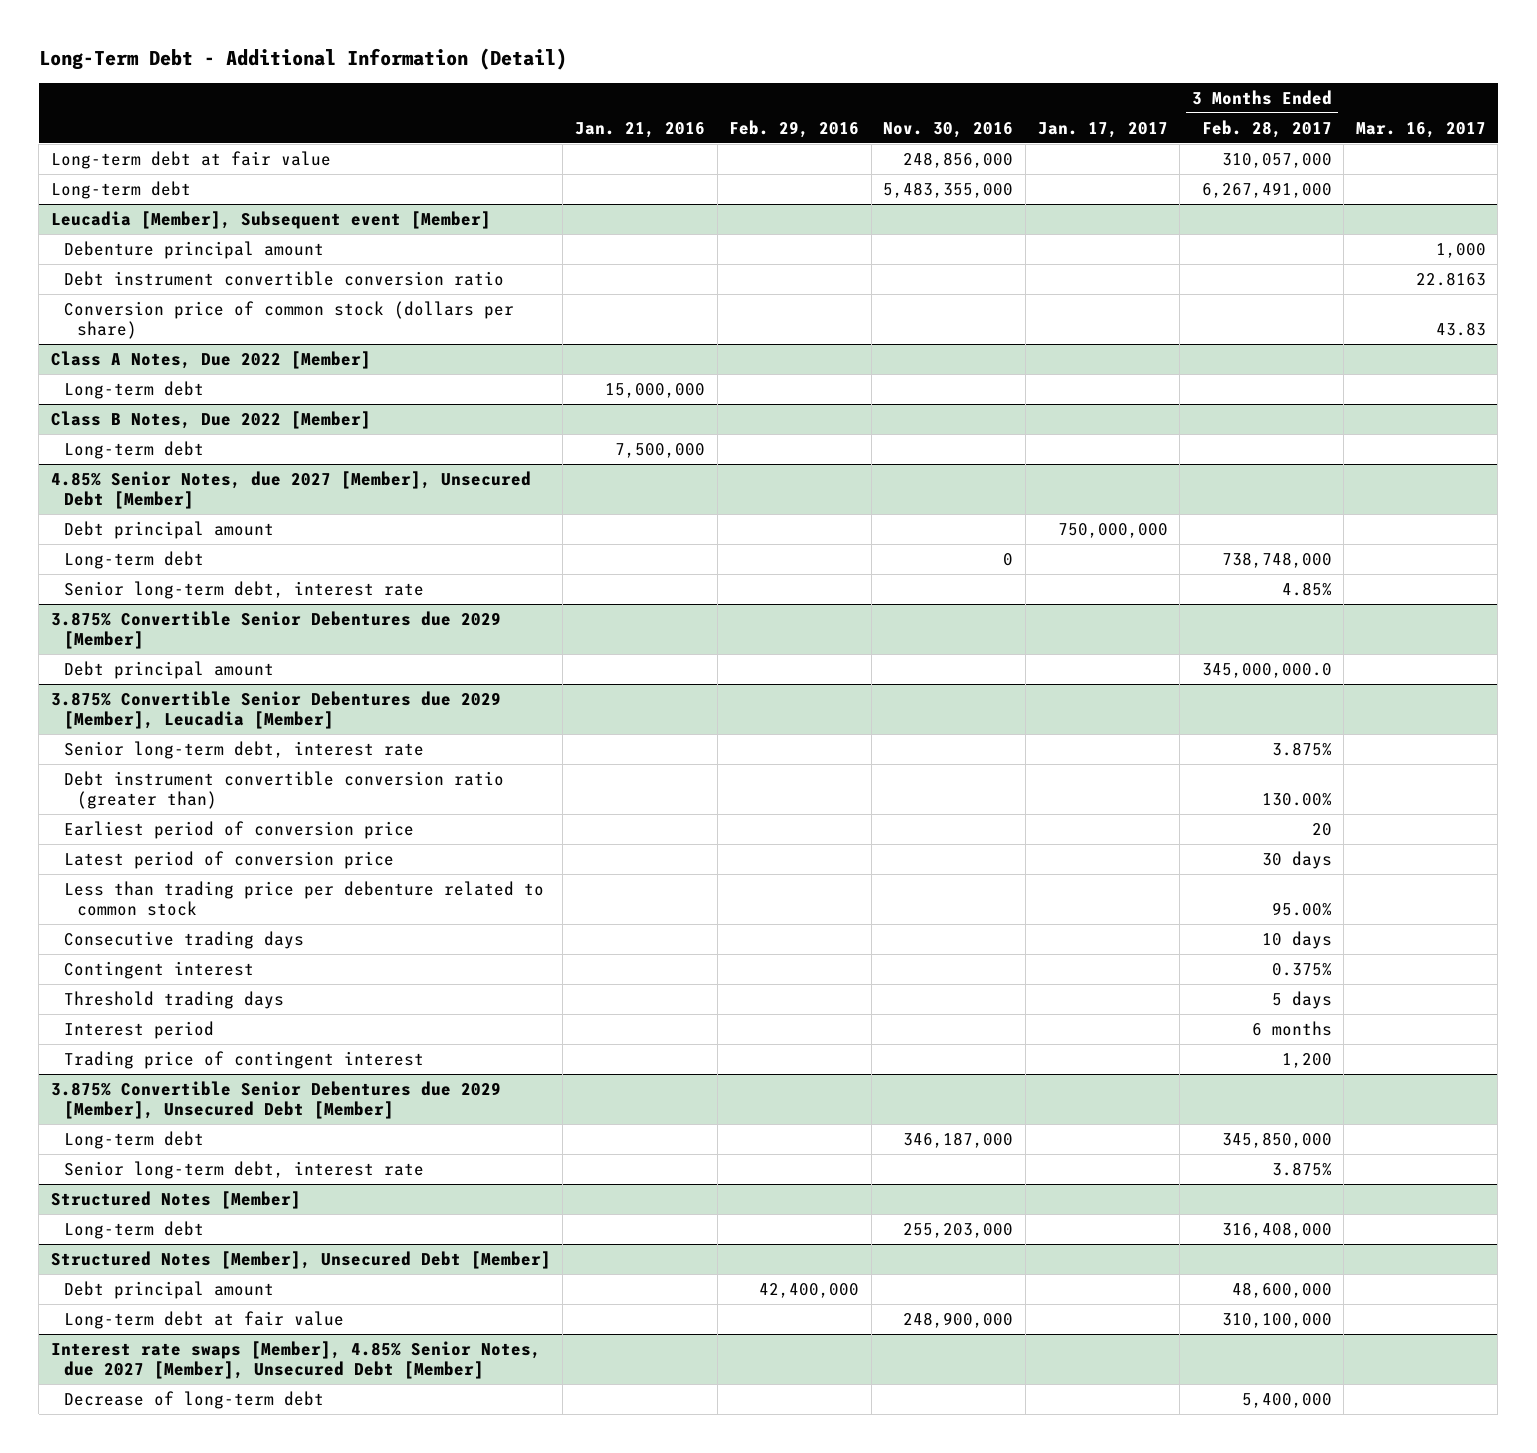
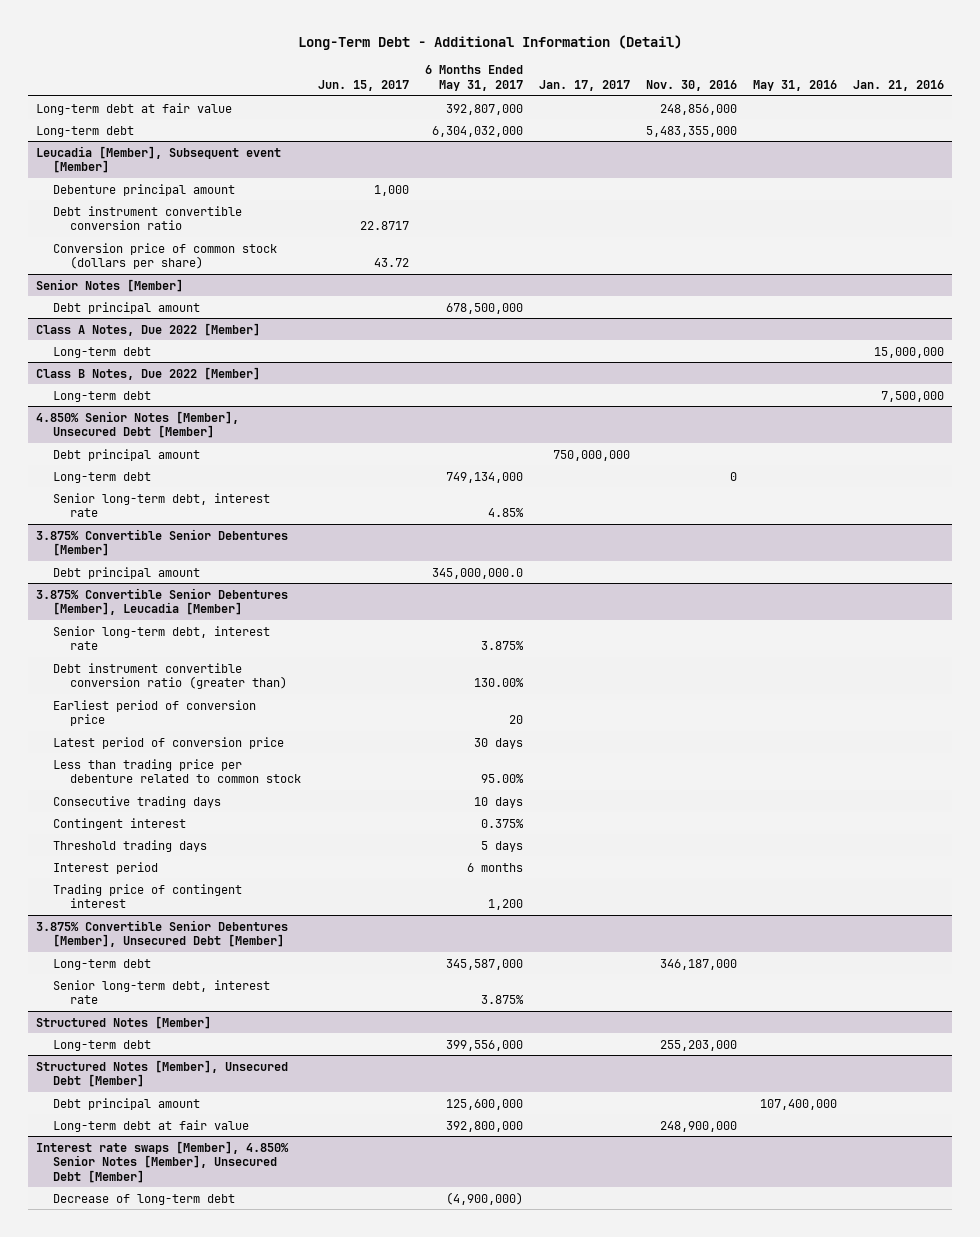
- | Jan. 21, 2016 | Feb. 29, 2016 | Nov. 30, 2016 | Jan. 17, 2017 | 3 Months Ended Feb. 28, 2017 | Mar. 16, 2017
+ | Jun. 15, 2017 | 6 Months Ended May 31, 2017 | Jan. 17, 2017 | Nov. 30, 2016 | May 31, 2016 | Jan. 21, 2016
+ Senior Notes [Member]
+ Debt principal amount | | 678,500,000 | | | |
- 4.85% Senior Notes, due 2027 [Member], Unsecured Debt [Member]
+ 4.850% Senior Notes [Member], Unsecured Debt [Member]
- 3.875% Convertible Senior Debentures due 2029 [Member]
+ 3.875% Convertible Senior Debentures [Member]
- 3.875% Convertible Senior Debentures due 2029 [Member], Leucadia [Member]
+ 3.875% Convertible Senior Debentures [Member], Leucadia [Member]
- 3.875% Convertible Senior Debentures due 2029 [Member], Unsecured Debt [Member]
+ 3.875% Convertible Senior Debentures [Member], Unsecured Debt [Member]
- Interest rate swaps [Member], 4.85% Senior Notes, due 2027 [Member], Unsecured Debt [Member]
+ Interest rate swaps [Member], 4.850% Senior Notes [Member], Unsecured Debt [Member]

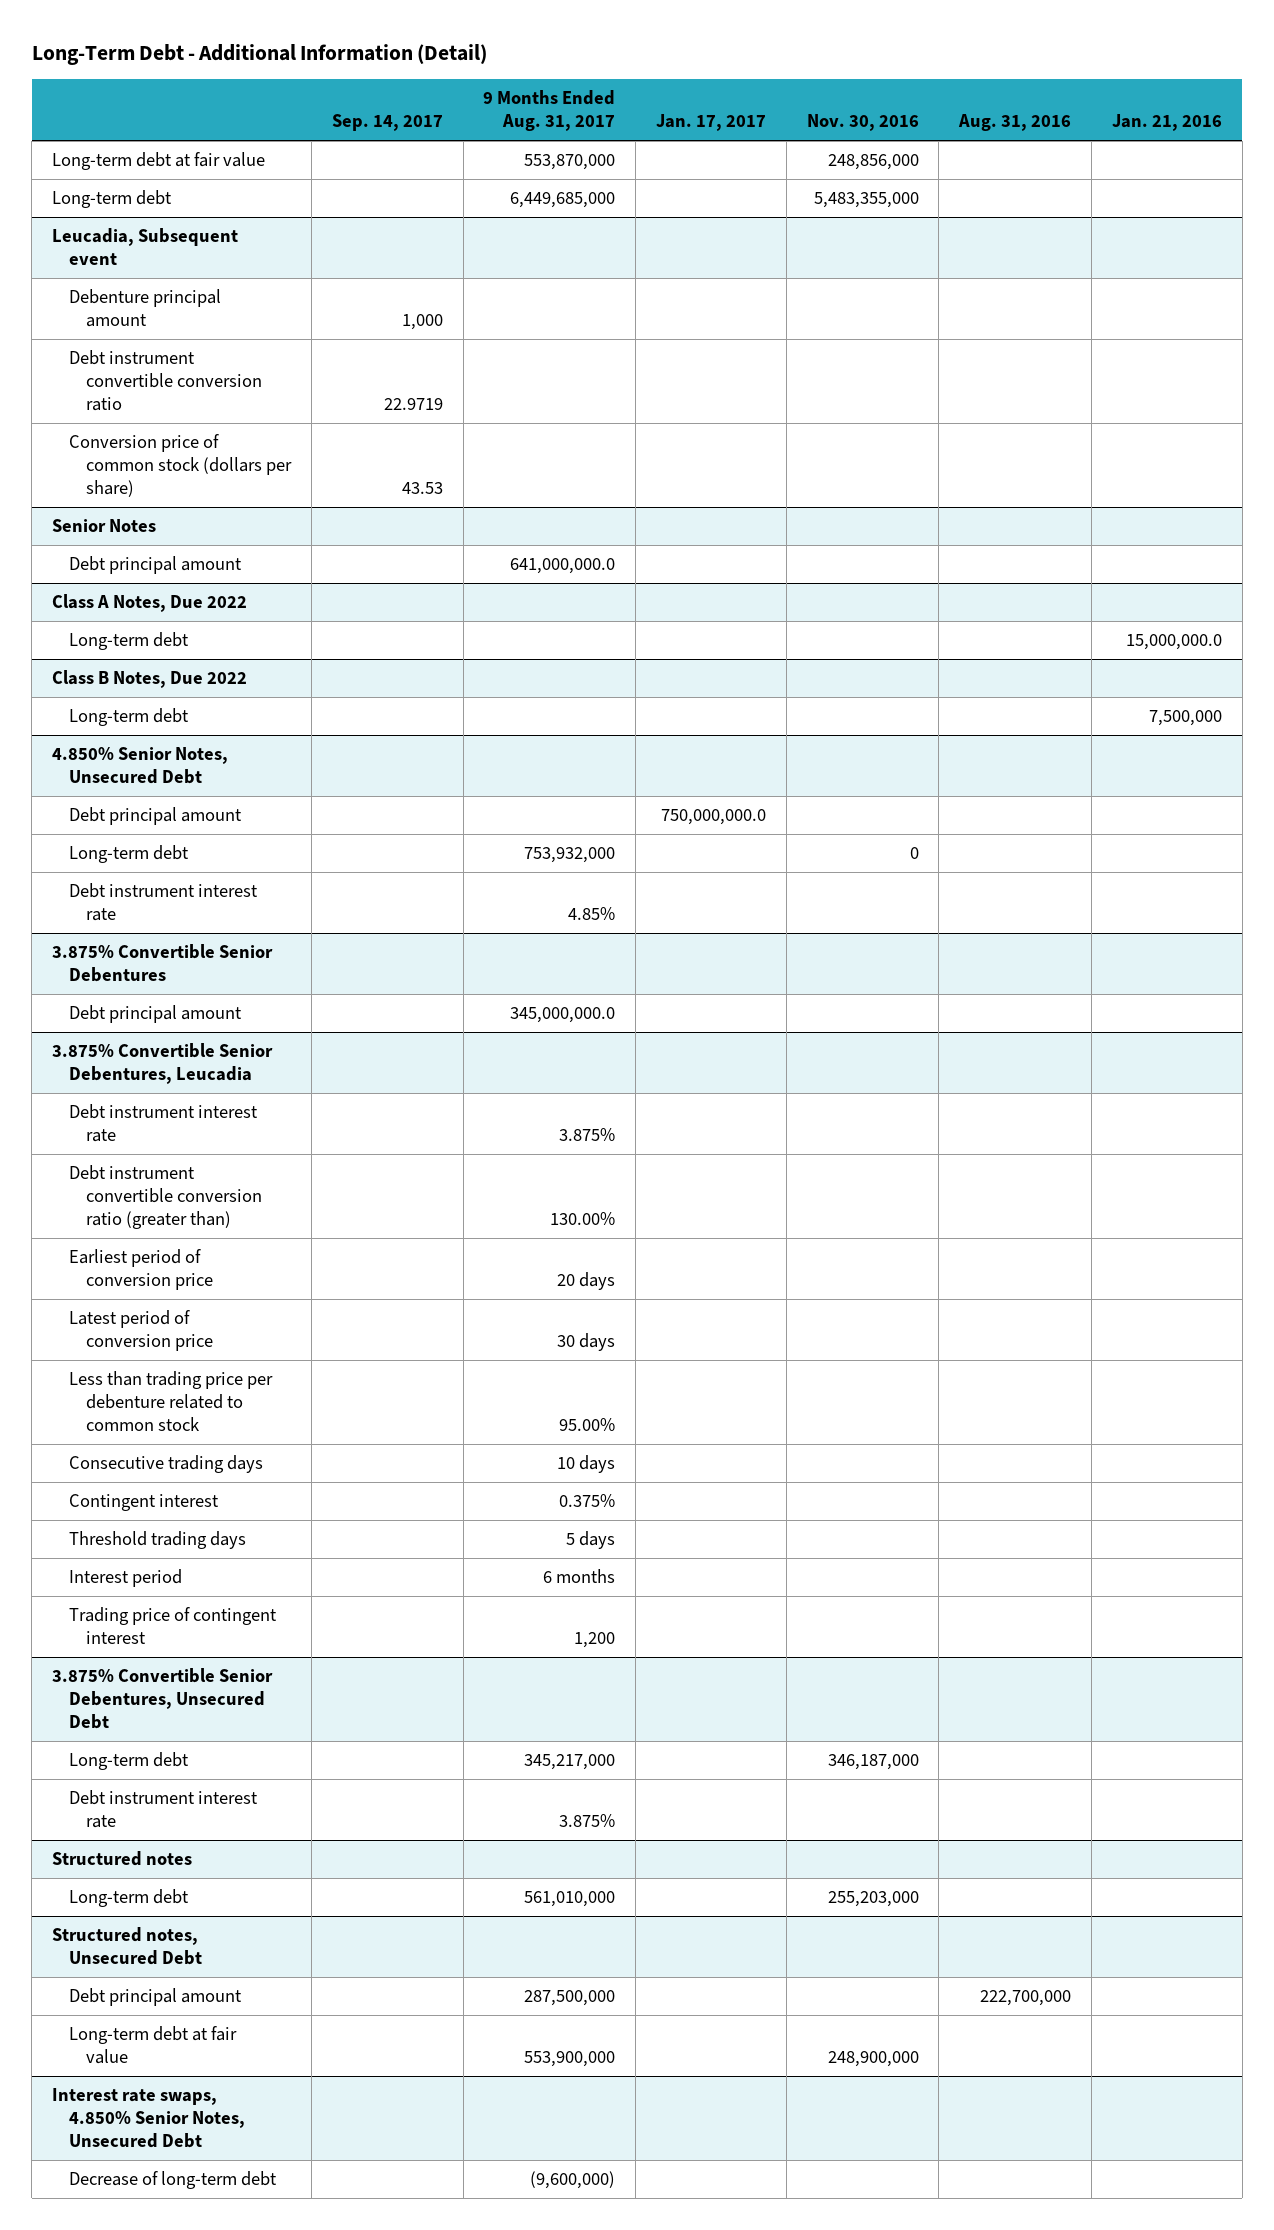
- | Jun. 15, 2017 | 6 Months Ended May 31, 2017 | Jan. 17, 2017 | Nov. 30, 2016 | May 31, 2016 | Jan. 21, 2016
+ | Sep. 14, 2017 | 9 Months Ended Aug. 31, 2017 | Jan. 17, 2017 | Nov. 30, 2016 | Aug. 31, 2016 | Jan. 21, 2016
- Leucadia [Member], Subsequent event [Member]
+ Leucadia, Subsequent event
- Senior Notes [Member]
+ Senior Notes
- Class A Notes, Due 2022 [Member]
- Long-term debt | | | | | | 15,000,000
- Class B Notes, Due 2022 [Member]
+ Class A Notes, Due 2022
+ Long-term debt | | | | | | 15,000,000.0
+ Class B Notes, Due 2022
- 4.850% Senior Notes [Member], Unsecured Debt [Member]
- Debt principal amount | | | 750,000,000 | | |
+ 4.850% Senior Notes, Unsecured Debt
+ Debt principal amount | | | 750,000,000.0 | | |
- Senior long-term debt, interest rate | | 4.85% | | | |
- 3.875% Convertible Senior Debentures [Member]
+ Debt instrument interest rate | | 4.85% | | | |
+ 3.875% Convertible Senior Debentures
- 3.875% Convertible Senior Debentures [Member], Leucadia [Member]
- Senior long-term debt, interest rate | | 3.875% | | | |
+ 3.875% Convertible Senior Debentures, Leucadia
+ Debt instrument interest rate | | 3.875% | | | |
- 3.875% Convertible Senior Debentures [Member], Unsecured Debt [Member]
+ 3.875% Convertible Senior Debentures, Unsecured Debt
- Senior long-term debt, interest rate | | 3.875% | | | |
- Structured Notes [Member]
+ Debt instrument interest rate | | 3.875% | | | |
+ Structured notes
- Structured Notes [Member], Unsecured Debt [Member]
+ Structured notes, Unsecured Debt
- Interest rate swaps [Member], 4.850% Senior Notes [Member], Unsecured Debt [Member]
+ Interest rate swaps, 4.850% Senior Notes, Unsecured Debt

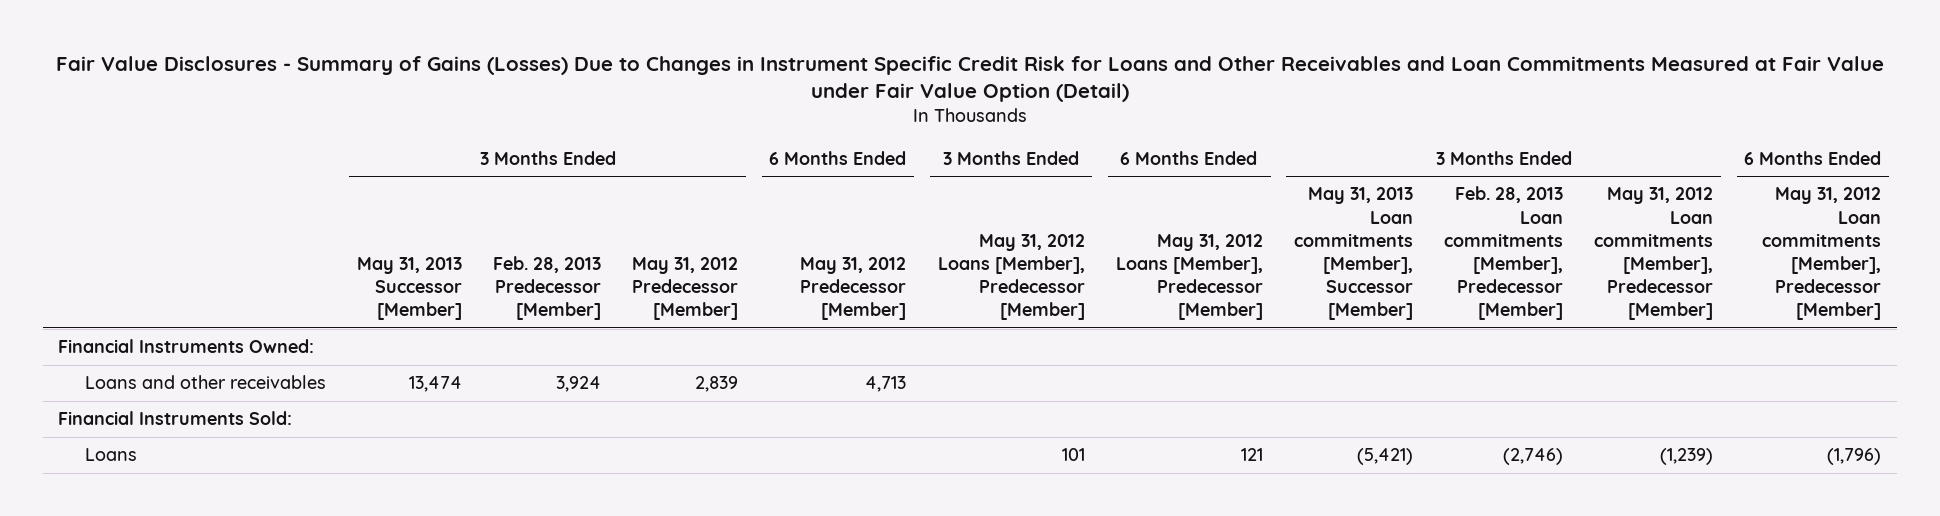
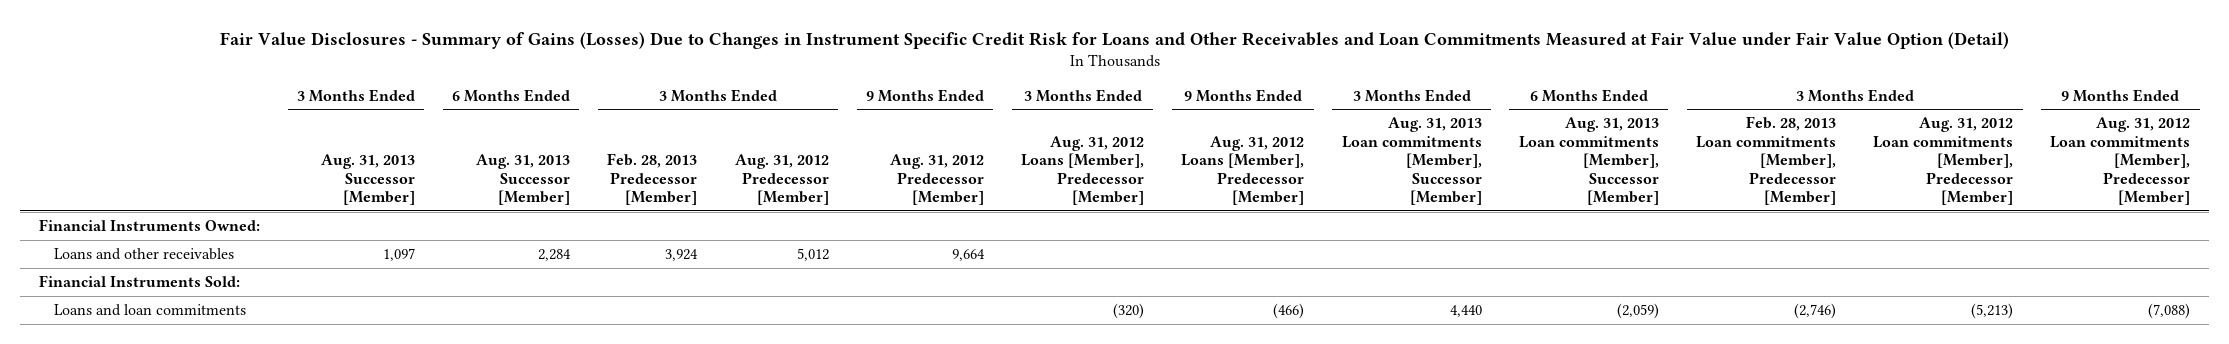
- | 3 Months Ended May 31, 2013 Successor [Member] | 3 Months Ended Feb. 28, 2013 Predecessor [Member] | 3 Months Ended May 31, 2012 Predecessor [Member] | 6 Months Ended May 31, 2012 Predecessor [Member] | 3 Months Ended May 31, 2012 Loans [Member], Predecessor [Member] | 6 Months Ended May 31, 2012 Loans [Member], Predecessor [Member] | 3 Months Ended May 31, 2013 Loan commitments [Member], Successor [Member] | 3 Months Ended Feb. 28, 2013 Loan commitments [Member], Predecessor [Member] | 3 Months Ended May 31, 2012 Loan commitments [Member], Predecessor [Member] | 6 Months Ended May 31, 2012 Loan commitments [Member], Predecessor [Member]
+ | 3 Months Ended Aug. 31, 2013 Successor [Member] | 6 Months Ended Aug. 31, 2013 Successor [Member] | 3 Months Ended Feb. 28, 2013 Predecessor [Member] | 3 Months Ended Aug. 31, 2012 Predecessor [Member] | 9 Months Ended Aug. 31, 2012 Predecessor [Member] | 3 Months Ended Aug. 31, 2012 Loans [Member], Predecessor [Member] | 9 Months Ended Aug. 31, 2012 Loans [Member], Predecessor [Member] | 3 Months Ended Aug. 31, 2013 Loan commitments [Member], Successor [Member] | 6 Months Ended Aug. 31, 2013 Loan commitments [Member], Successor [Member] | 3 Months Ended Feb. 28, 2013 Loan commitments [Member], Predecessor [Member] | 3 Months Ended Aug. 31, 2012 Loan commitments [Member], Predecessor [Member] | 9 Months Ended Aug. 31, 2012 Loan commitments [Member], Predecessor [Member]
- Loans | | | | | 101 | 121 | (5,421) | (2,746) | (1,239) | (1,796)
+ Loans and loan commitments | | | | | | (320) | (466) | 4,440 | (2,059) | (2,746) | (5,213) | (7,088)

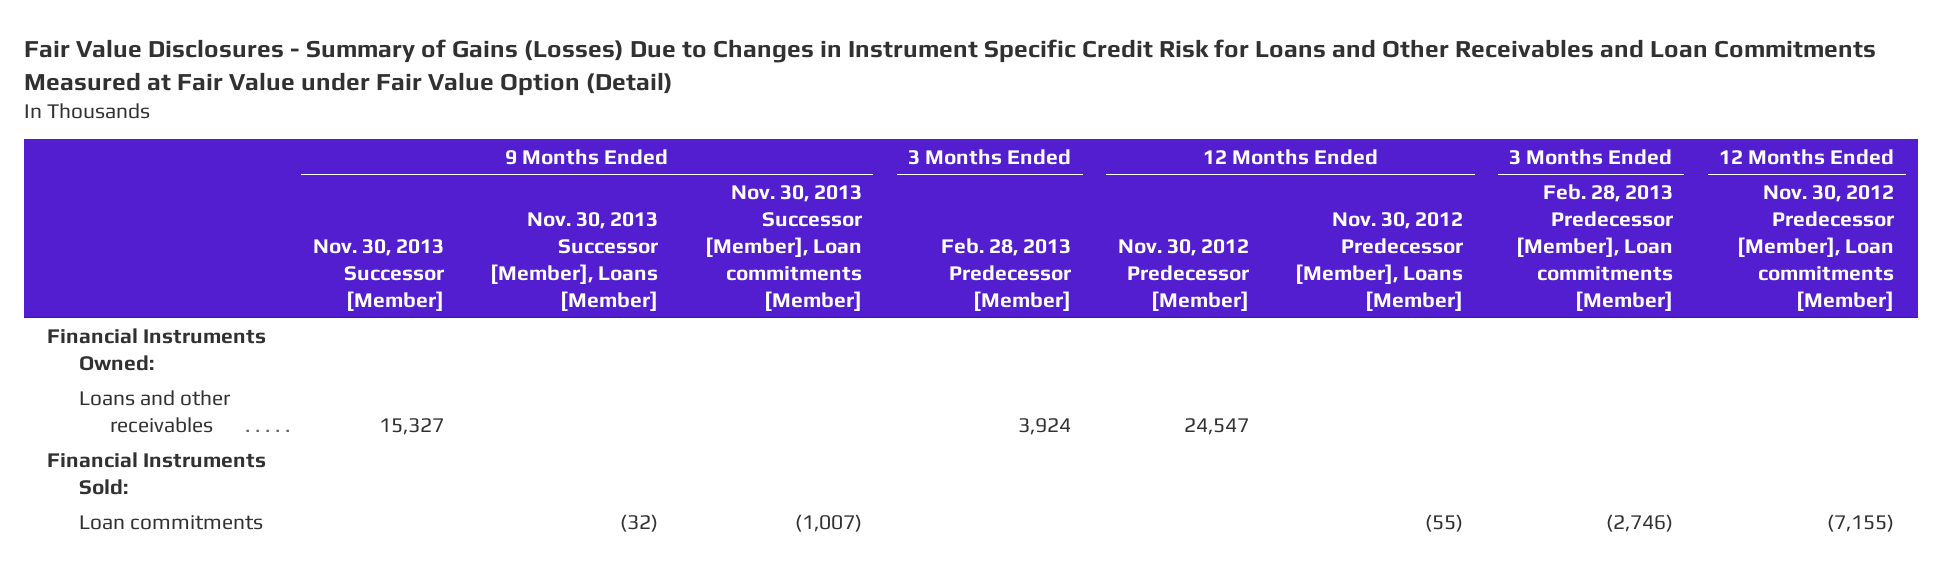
- | 3 Months Ended Aug. 31, 2013 Successor [Member] | 6 Months Ended Aug. 31, 2013 Successor [Member] | 3 Months Ended Feb. 28, 2013 Predecessor [Member] | 3 Months Ended Aug. 31, 2012 Predecessor [Member] | 9 Months Ended Aug. 31, 2012 Predecessor [Member] | 3 Months Ended Aug. 31, 2012 Loans [Member], Predecessor [Member] | 9 Months Ended Aug. 31, 2012 Loans [Member], Predecessor [Member] | 3 Months Ended Aug. 31, 2013 Loan commitments [Member], Successor [Member] | 6 Months Ended Aug. 31, 2013 Loan commitments [Member], Successor [Member] | 3 Months Ended Feb. 28, 2013 Loan commitments [Member], Predecessor [Member] | 3 Months Ended Aug. 31, 2012 Loan commitments [Member], Predecessor [Member] | 9 Months Ended Aug. 31, 2012 Loan commitments [Member], Predecessor [Member]
+ | 9 Months Ended Nov. 30, 2013 Successor [Member] | 9 Months Ended Nov. 30, 2013 Successor [Member], Loans [Member] | 9 Months Ended Nov. 30, 2013 Successor [Member], Loan commitments [Member] | 3 Months Ended Feb. 28, 2013 Predecessor [Member] | 12 Months Ended Nov. 30, 2012 Predecessor [Member] | 12 Months Ended Nov. 30, 2012 Predecessor [Member], Loans [Member] | 3 Months Ended Feb. 28, 2013 Predecessor [Member], Loan commitments [Member] | 12 Months Ended Nov. 30, 2012 Predecessor [Member], Loan commitments [Member]
- Loans and loan commitments | | | | | | (320) | (466) | 4,440 | (2,059) | (2,746) | (5,213) | (7,088)
+ Loan commitments | | (32) | (1,007) | | | (55) | (2,746) | (7,155)

